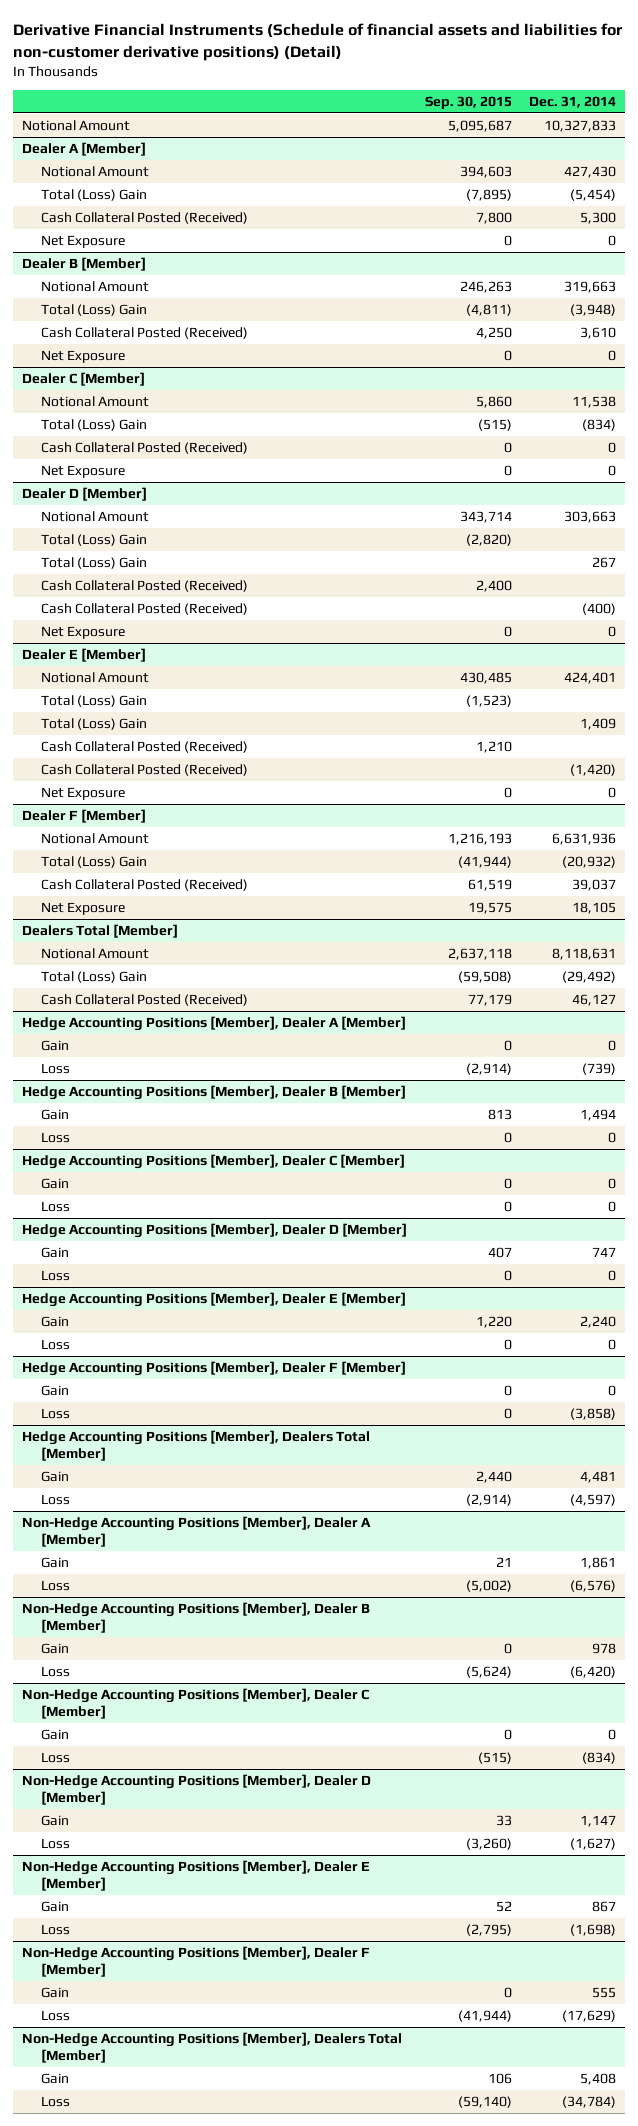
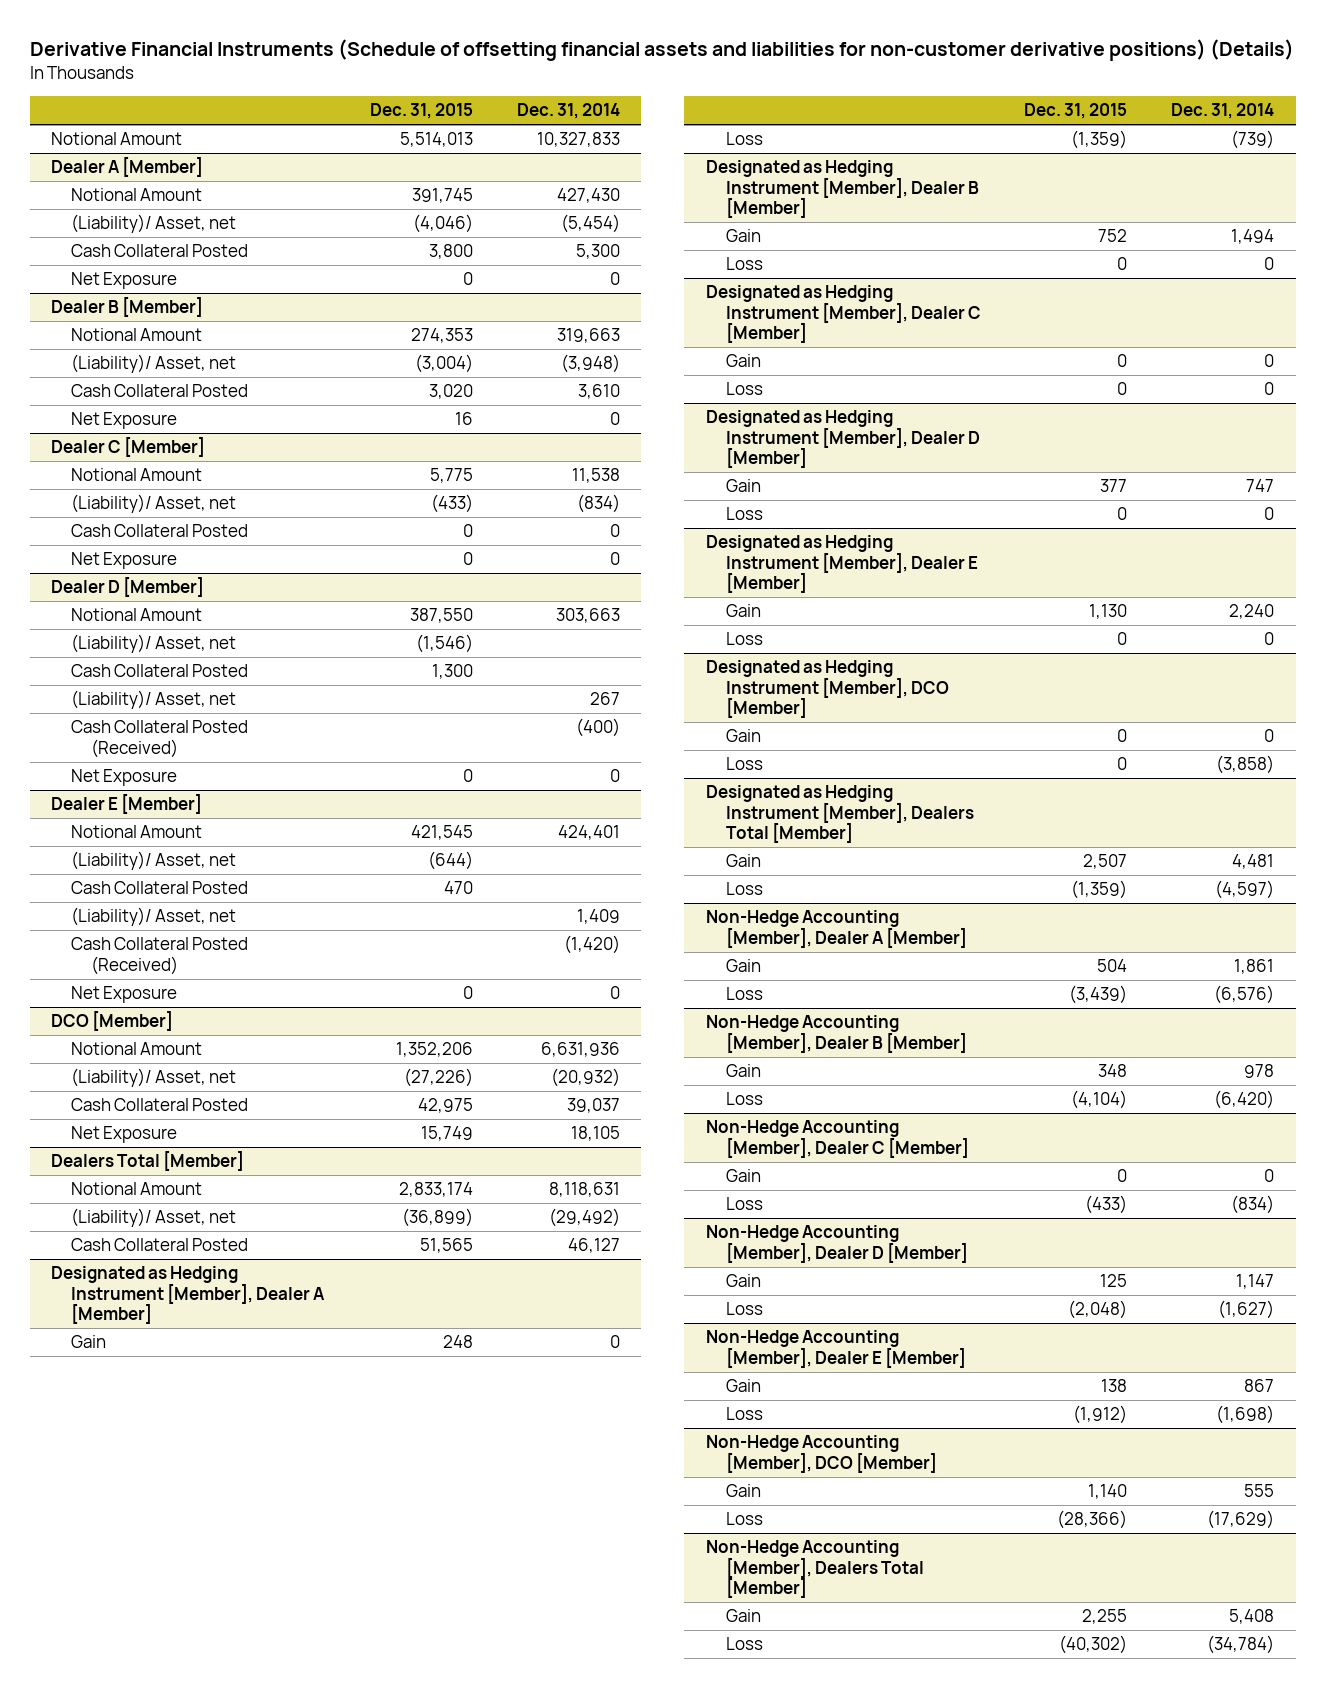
- Derivative Financial Instruments (Schedule of financial assets and liabilities for non-customer derivative positions) (Detail)
+ Derivative Financial Instruments (Schedule of offsetting financial assets and liabilities for non-customer derivative positions) (Details)
- | Sep. 30, 2015 | Dec. 31, 2014
+ | Dec. 31, 2015 | Dec. 31, 2014
@ Dealer A [Member]
- Total (Loss) Gain | (7,895) | (5,454)
- Cash Collateral Posted (Received) | 7,800 | 5,300
+ (Liability)/ Asset, net | (4,046) | (5,454)
+ Cash Collateral Posted | 3,800 | 5,300
@ Dealer B [Member]
- Total (Loss) Gain | (4,811) | (3,948)
- Cash Collateral Posted (Received) | 4,250 | 3,610
+ (Liability)/ Asset, net | (3,004) | (3,948)
+ Cash Collateral Posted | 3,020 | 3,610
@ Dealer C [Member]
- Total (Loss) Gain | (515) | (834)
- Cash Collateral Posted (Received) | 0 | 0
+ (Liability)/ Asset, net | (433) | (834)
+ Cash Collateral Posted | 0 | 0
@ Dealer D [Member]
- Total (Loss) Gain | (2,820) |
- Total (Loss) Gain | | 267
- Cash Collateral Posted (Received) | 2,400 |
+ (Liability)/ Asset, net | (1,546) |
+ Cash Collateral Posted | 1,300 |
+ (Liability)/ Asset, net | | 267
@ Dealer E [Member]
- Total (Loss) Gain | (1,523) |
- Total (Loss) Gain | | 1,409
- Cash Collateral Posted (Received) | 1,210 |
+ (Liability)/ Asset, net | (644) |
+ Cash Collateral Posted | 470 |
+ (Liability)/ Asset, net | | 1,409
- Dealer F [Member]
+ DCO [Member]
- Total (Loss) Gain | (41,944) | (20,932)
- Cash Collateral Posted (Received) | 61,519 | 39,037
+ (Liability)/ Asset, net | (27,226) | (20,932)
+ Cash Collateral Posted | 42,975 | 39,037
@ Dealers Total [Member]
- Total (Loss) Gain | (59,508) | (29,492)
- Cash Collateral Posted (Received) | 77,179 | 46,127
- Hedge Accounting Positions [Member], Dealer A [Member]
@ Dealers Total [Member]
+ (Liability)/ Asset, net | (36,899) | (29,492)
+ Cash Collateral Posted | 51,565 | 46,127
+ Designated as Hedging Instrument [Member], Dealer A [Member]
- Hedge Accounting Positions [Member], Dealer B [Member]
+ Designated as Hedging Instrument [Member], Dealer B [Member]
- Hedge Accounting Positions [Member], Dealer C [Member]
+ Designated as Hedging Instrument [Member], Dealer C [Member]
- Hedge Accounting Positions [Member], Dealer D [Member]
+ Designated as Hedging Instrument [Member], Dealer D [Member]
- Hedge Accounting Positions [Member], Dealer E [Member]
+ Designated as Hedging Instrument [Member], Dealer E [Member]
- Hedge Accounting Positions [Member], Dealer F [Member]
+ Designated as Hedging Instrument [Member], DCO [Member]
- Hedge Accounting Positions [Member], Dealers Total [Member]
+ Designated as Hedging Instrument [Member], Dealers Total [Member]
- Non-Hedge Accounting Positions [Member], Dealer A [Member]
+ Non-Hedge Accounting [Member], Dealer A [Member]
- Non-Hedge Accounting Positions [Member], Dealer B [Member]
+ Non-Hedge Accounting [Member], Dealer B [Member]
- Non-Hedge Accounting Positions [Member], Dealer C [Member]
+ Non-Hedge Accounting [Member], Dealer C [Member]
- Non-Hedge Accounting Positions [Member], Dealer D [Member]
+ Non-Hedge Accounting [Member], Dealer D [Member]
- Non-Hedge Accounting Positions [Member], Dealer E [Member]
+ Non-Hedge Accounting [Member], Dealer E [Member]
- Non-Hedge Accounting Positions [Member], Dealer F [Member]
+ Non-Hedge Accounting [Member], DCO [Member]
- Non-Hedge Accounting Positions [Member], Dealers Total [Member]
+ Non-Hedge Accounting [Member], Dealers Total [Member]

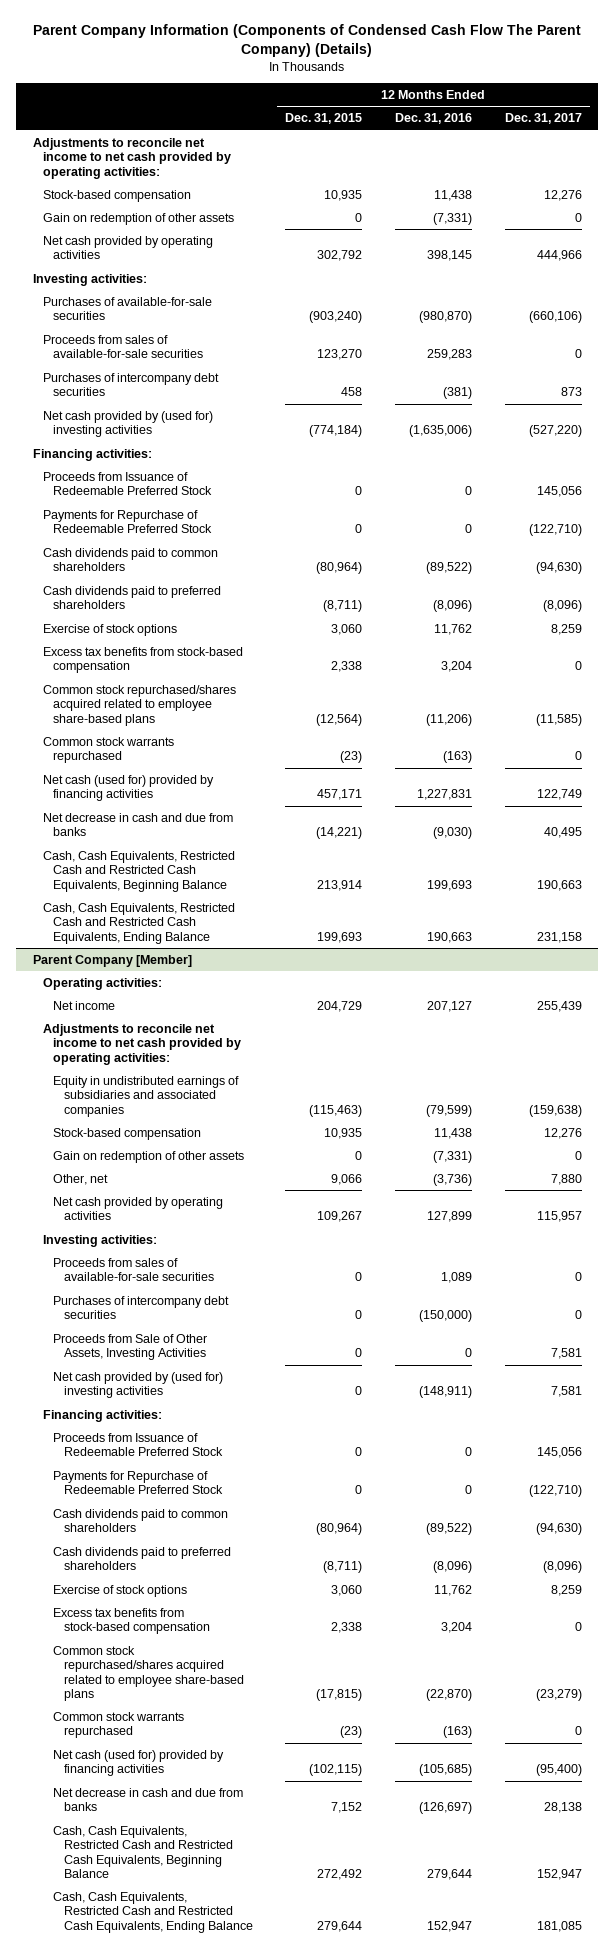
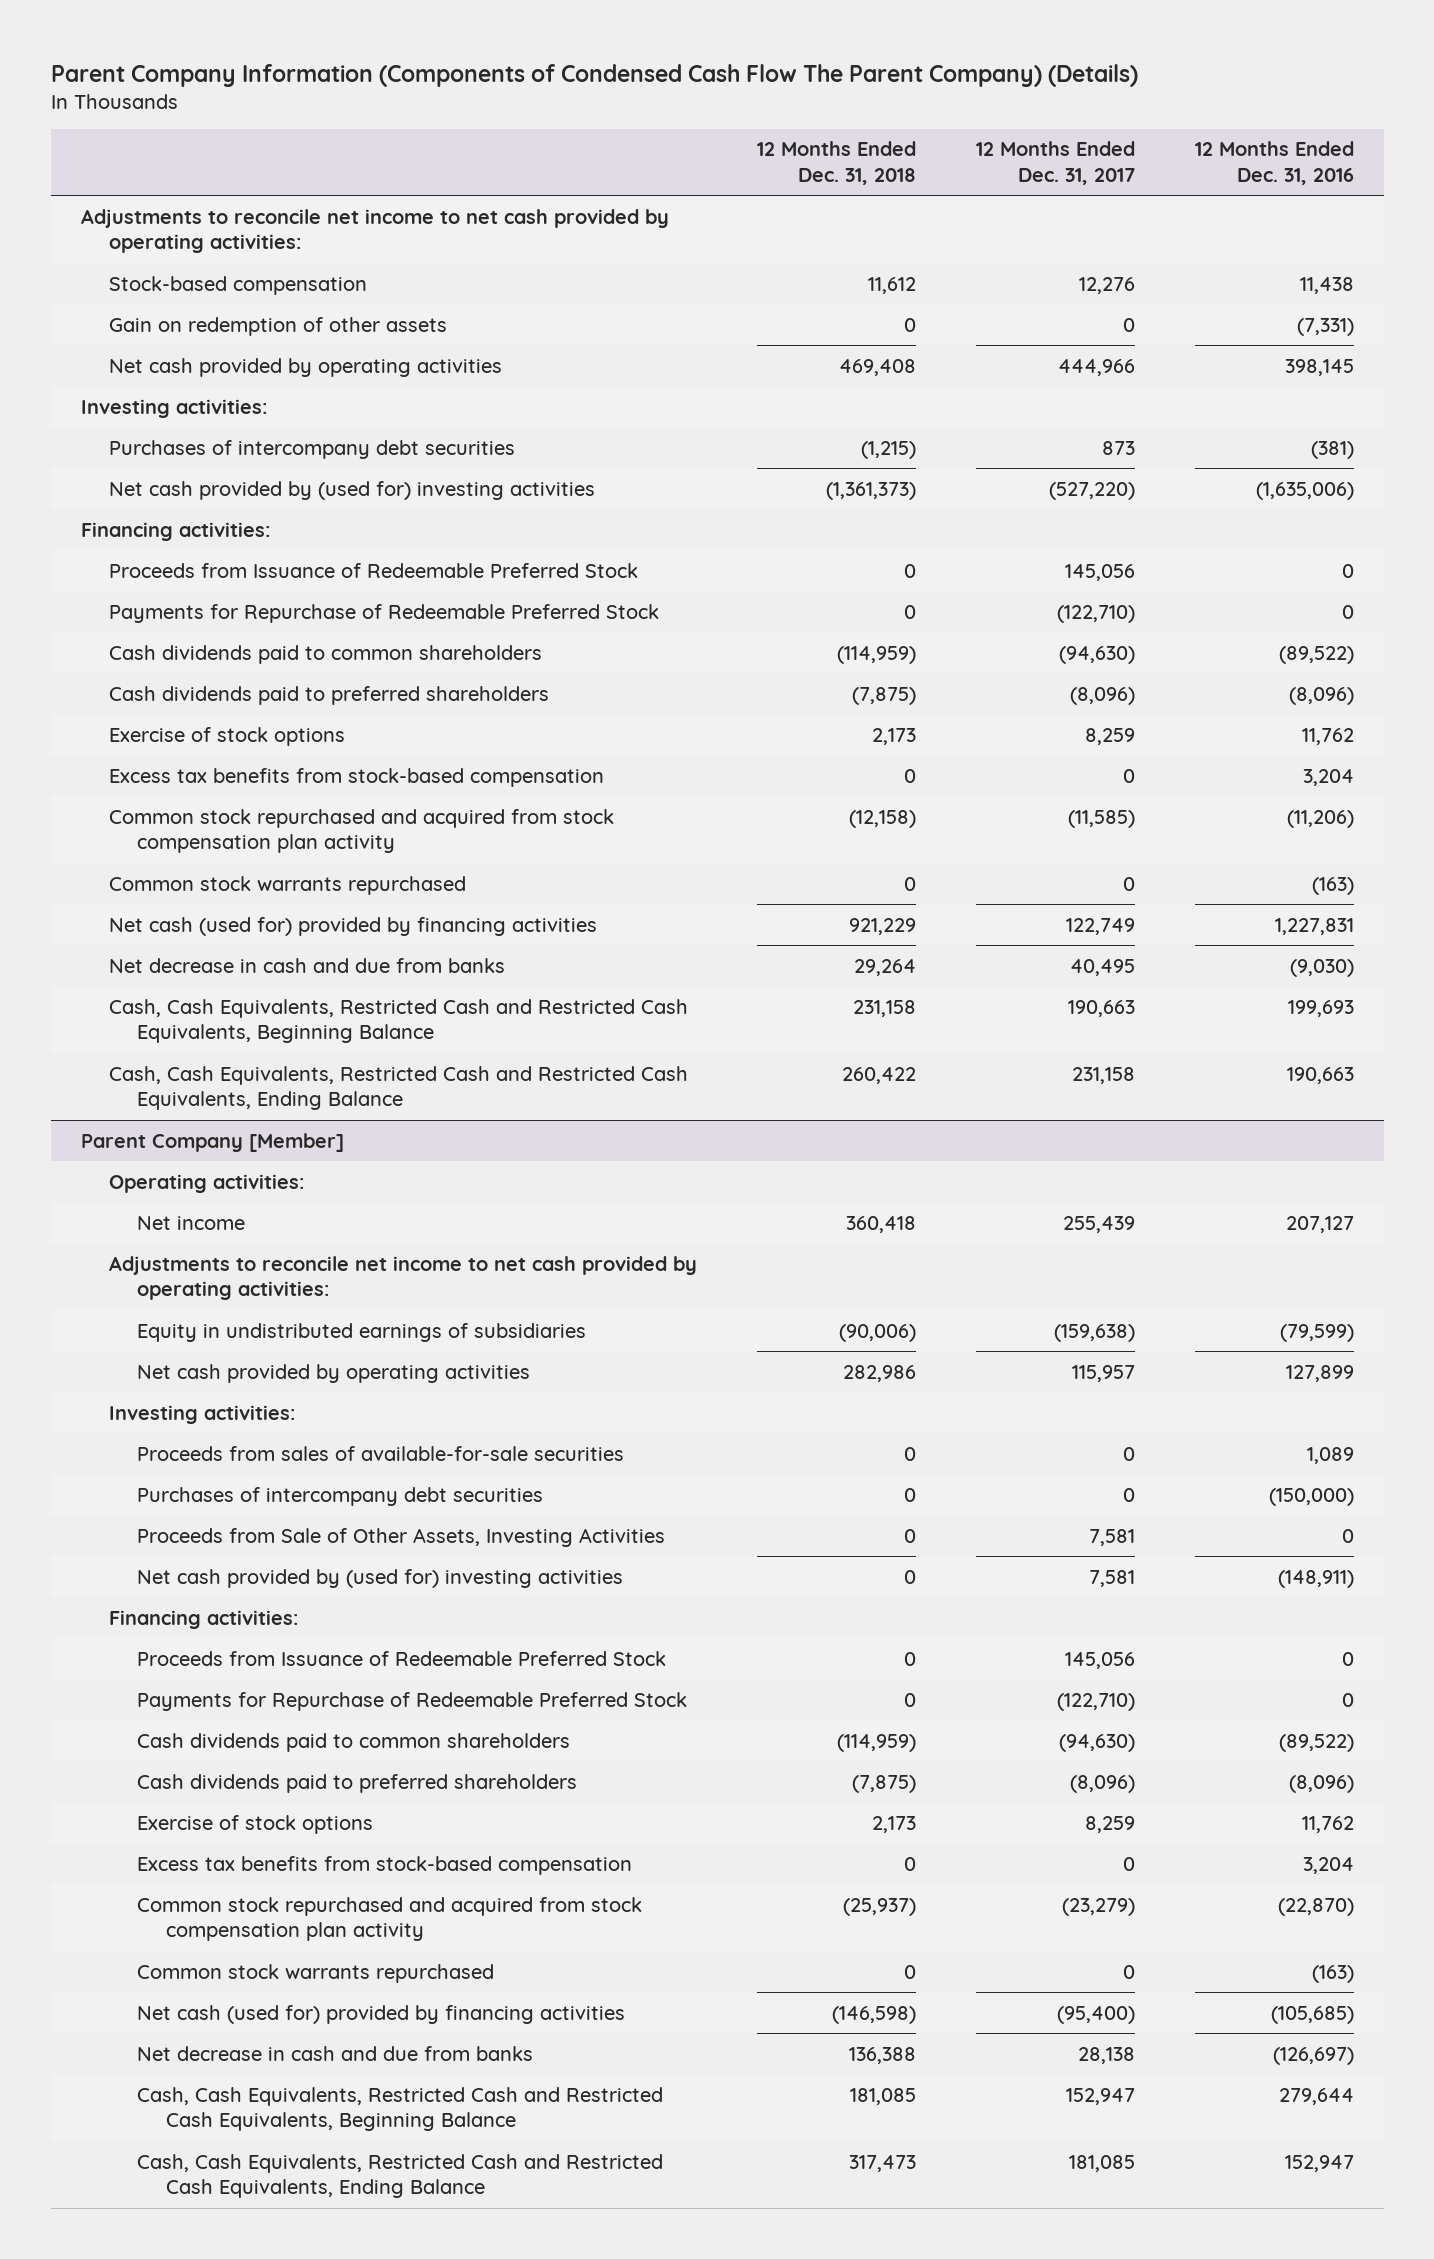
- | 12 Months Ended Dec. 31, 2015 | 12 Months Ended Dec. 31, 2016 | 12 Months Ended Dec. 31, 2017
+ | 12 Months Ended Dec. 31, 2018 | 12 Months Ended Dec. 31, 2017 | 12 Months Ended Dec. 31, 2016
- Purchases of available-for-sale securities | (903,240) | (980,870) | (660,106)
- Proceeds from sales of available-for-sale securities | 123,270 | 259,283 | 0
- Common stock repurchased/shares acquired related to employee share-based plans | (12,564) | (11,206) | (11,585)
+ Common stock repurchased and acquired from stock compensation plan activity | (12,158) | (11,585) | (11,206)
@ Parent Company [Member]
- Equity in undistributed earnings of subsidiaries and associated companies | (115,463) | (79,599) | (159,638)
- Stock-based compensation | 10,935 | 11,438 | 12,276
- Gain on redemption of other assets | 0 | (7,331) | 0
- Other, net | 9,066 | (3,736) | 7,880
+ Equity in undistributed earnings of subsidiaries | (90,006) | (159,638) | (79,599)
- Common stock repurchased/shares acquired related to employee share-based plans | (17,815) | (22,870) | (23,279)
+ Common stock repurchased and acquired from stock compensation plan activity | (25,937) | (23,279) | (22,870)

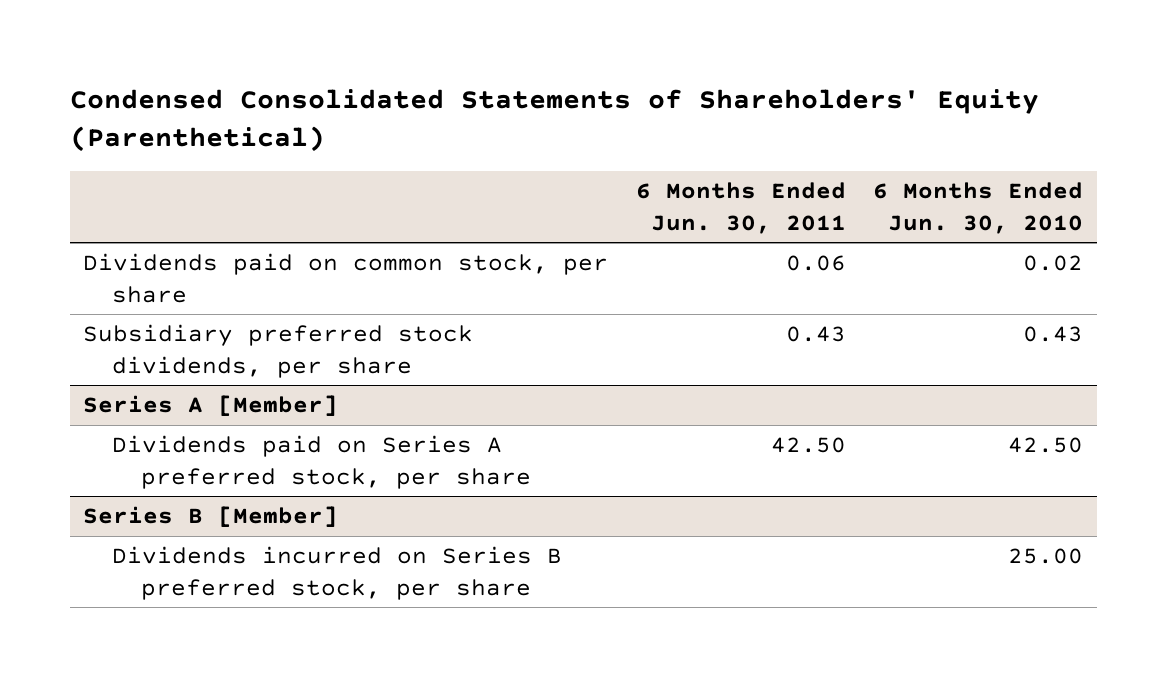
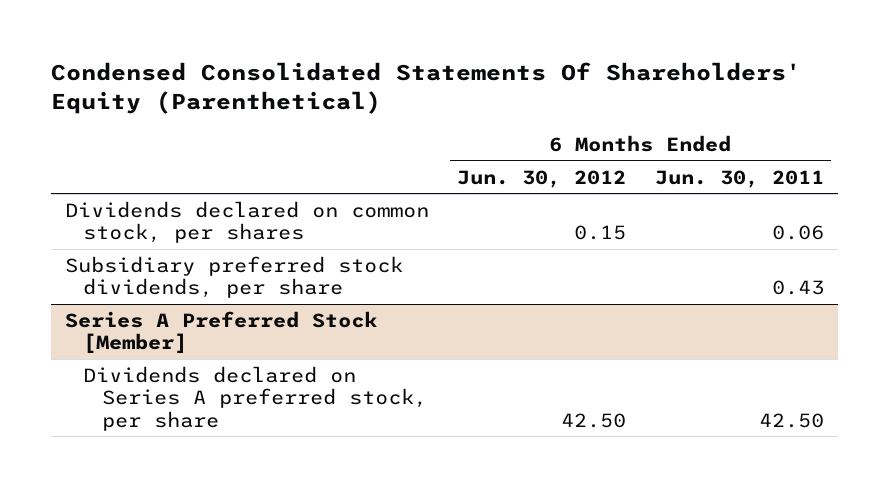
- Condensed Consolidated Statements of Shareholders' Equity (Parenthetical)
+ Condensed Consolidated Statements Of Shareholders' Equity (Parenthetical)
- | 6 Months Ended Jun. 30, 2011 | 6 Months Ended Jun. 30, 2010
+ | 6 Months Ended Jun. 30, 2012 | 6 Months Ended Jun. 30, 2011
- Dividends paid on common stock, per share | 0.06 | 0.02
+ Dividends declared on common stock, per shares | 0.15 | 0.06
- Series A [Member]
- Dividends paid on Series A preferred stock, per share | 42.50 | 42.50
- Series B [Member]
- Dividends incurred on Series B preferred stock, per share | | 25.00
+ Series A Preferred Stock [Member]
+ Dividends declared on Series A preferred stock, per share | 42.50 | 42.50

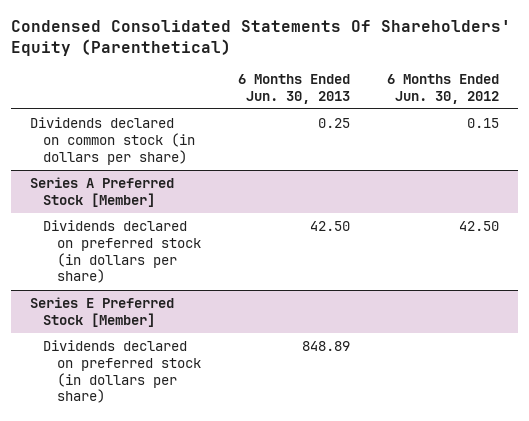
- | 6 Months Ended Jun. 30, 2012 | 6 Months Ended Jun. 30, 2011
+ | 6 Months Ended Jun. 30, 2013 | 6 Months Ended Jun. 30, 2012
- Dividends declared on common stock, per shares | 0.15 | 0.06
- Subsidiary preferred stock dividends, per share | | 0.43
+ Dividends declared on common stock (in dollars per share) | 0.25 | 0.15
@ Series A Preferred Stock [Member]
- Dividends declared on Series A preferred stock, per share | 42.50 | 42.50
+ Dividends declared on preferred stock (in dollars per share) | 42.50 | 42.50
+ Series E Preferred Stock [Member]
+ Dividends declared on preferred stock (in dollars per share) | 848.89 |

